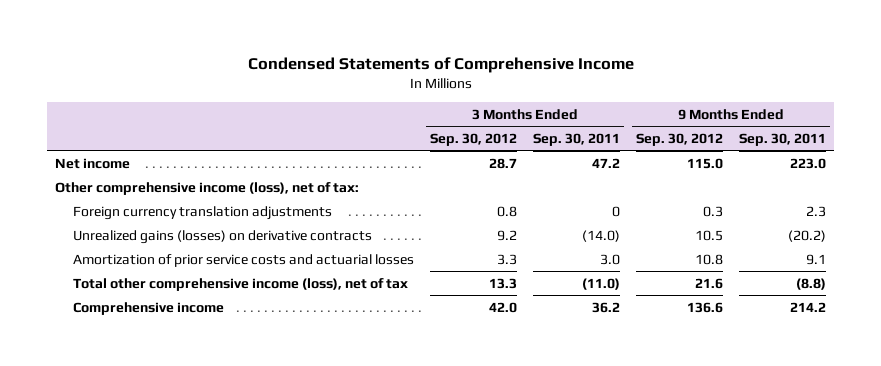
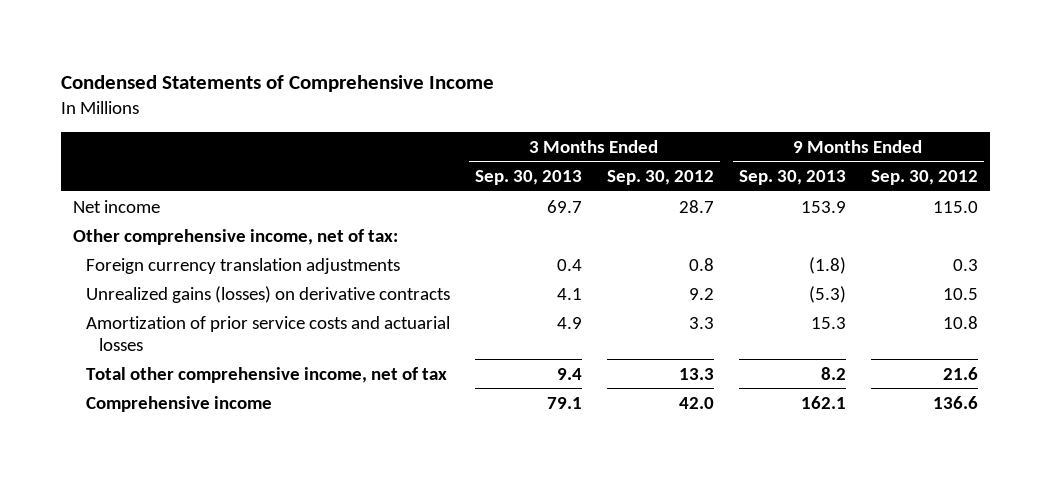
- | 3 Months Ended Sep. 30, 2012 | 3 Months Ended Sep. 30, 2011 | 9 Months Ended Sep. 30, 2012 | 9 Months Ended Sep. 30, 2011
+ | 3 Months Ended Sep. 30, 2013 | 3 Months Ended Sep. 30, 2012 | 9 Months Ended Sep. 30, 2013 | 9 Months Ended Sep. 30, 2012
- Other comprehensive income (loss), net of tax:
+ Other comprehensive income, net of tax:
- Total other comprehensive income (loss), net of tax | 13.3 | (11.0) | 21.6 | (8.8)
+ Total other comprehensive income, net of tax | 9.4 | 13.3 | 8.2 | 21.6

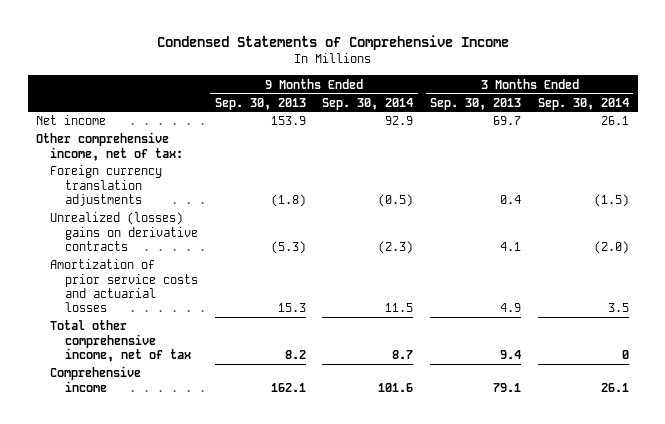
- | 3 Months Ended Sep. 30, 2013 | 3 Months Ended Sep. 30, 2012 | 9 Months Ended Sep. 30, 2013 | 9 Months Ended Sep. 30, 2012
+ | 9 Months Ended Sep. 30, 2013 | 9 Months Ended Sep. 30, 2014 | 3 Months Ended Sep. 30, 2013 | 3 Months Ended Sep. 30, 2014
- Unrealized gains (losses) on derivative contracts | 4.1 | 9.2 | (5.3) | 10.5
+ Unrealized (losses) gains on derivative contracts | (5.3) | (2.3) | 4.1 | (2.0)

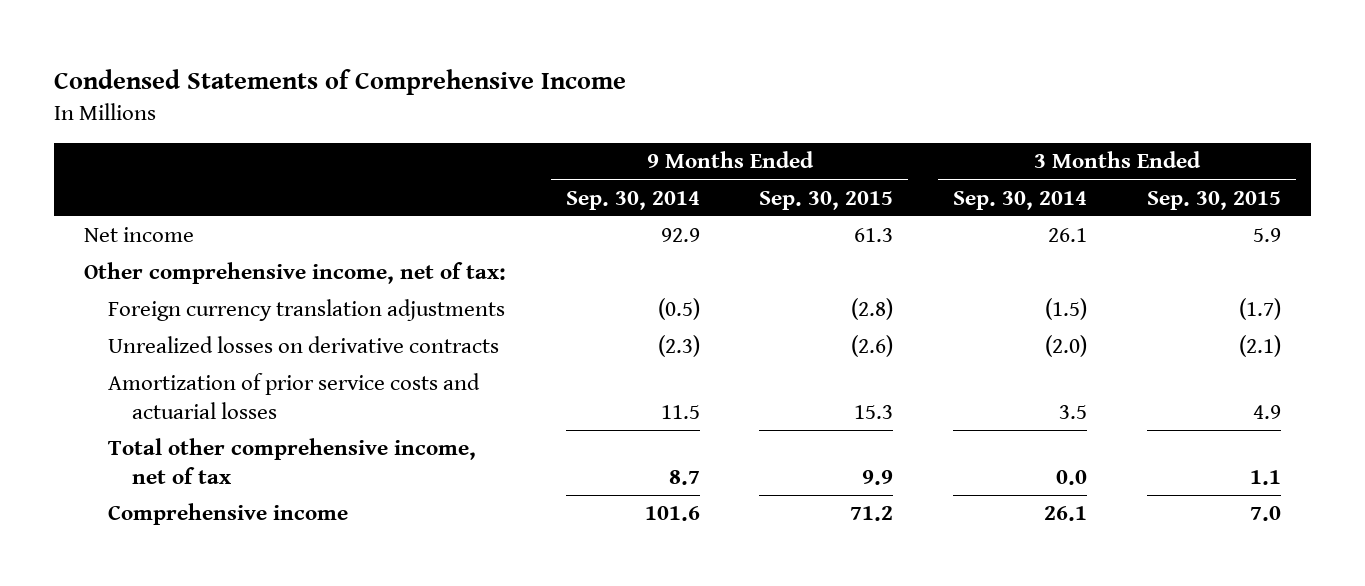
- | 9 Months Ended Sep. 30, 2013 | 9 Months Ended Sep. 30, 2014 | 3 Months Ended Sep. 30, 2013 | 3 Months Ended Sep. 30, 2014
+ | 9 Months Ended Sep. 30, 2014 | 9 Months Ended Sep. 30, 2015 | 3 Months Ended Sep. 30, 2014 | 3 Months Ended Sep. 30, 2015
- Unrealized (losses) gains on derivative contracts | (5.3) | (2.3) | 4.1 | (2.0)
+ Unrealized losses on derivative contracts | (2.3) | (2.6) | (2.0) | (2.1)
- Total other comprehensive income, net of tax | 8.2 | 8.7 | 9.4 | 0
+ Total other comprehensive income, net of tax | 8.7 | 9.9 | 0.0 | 1.1

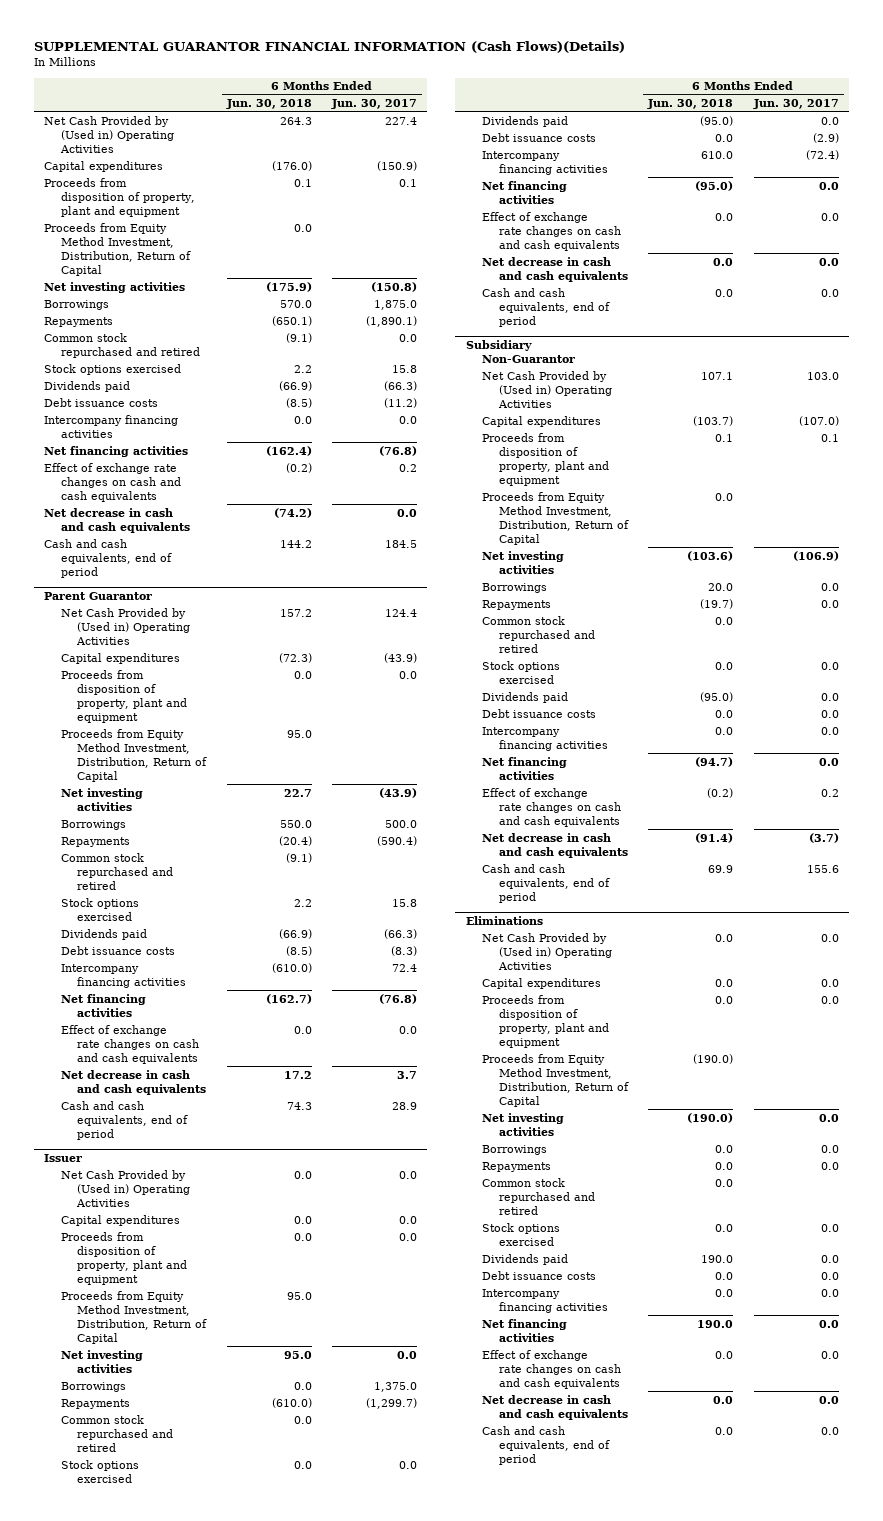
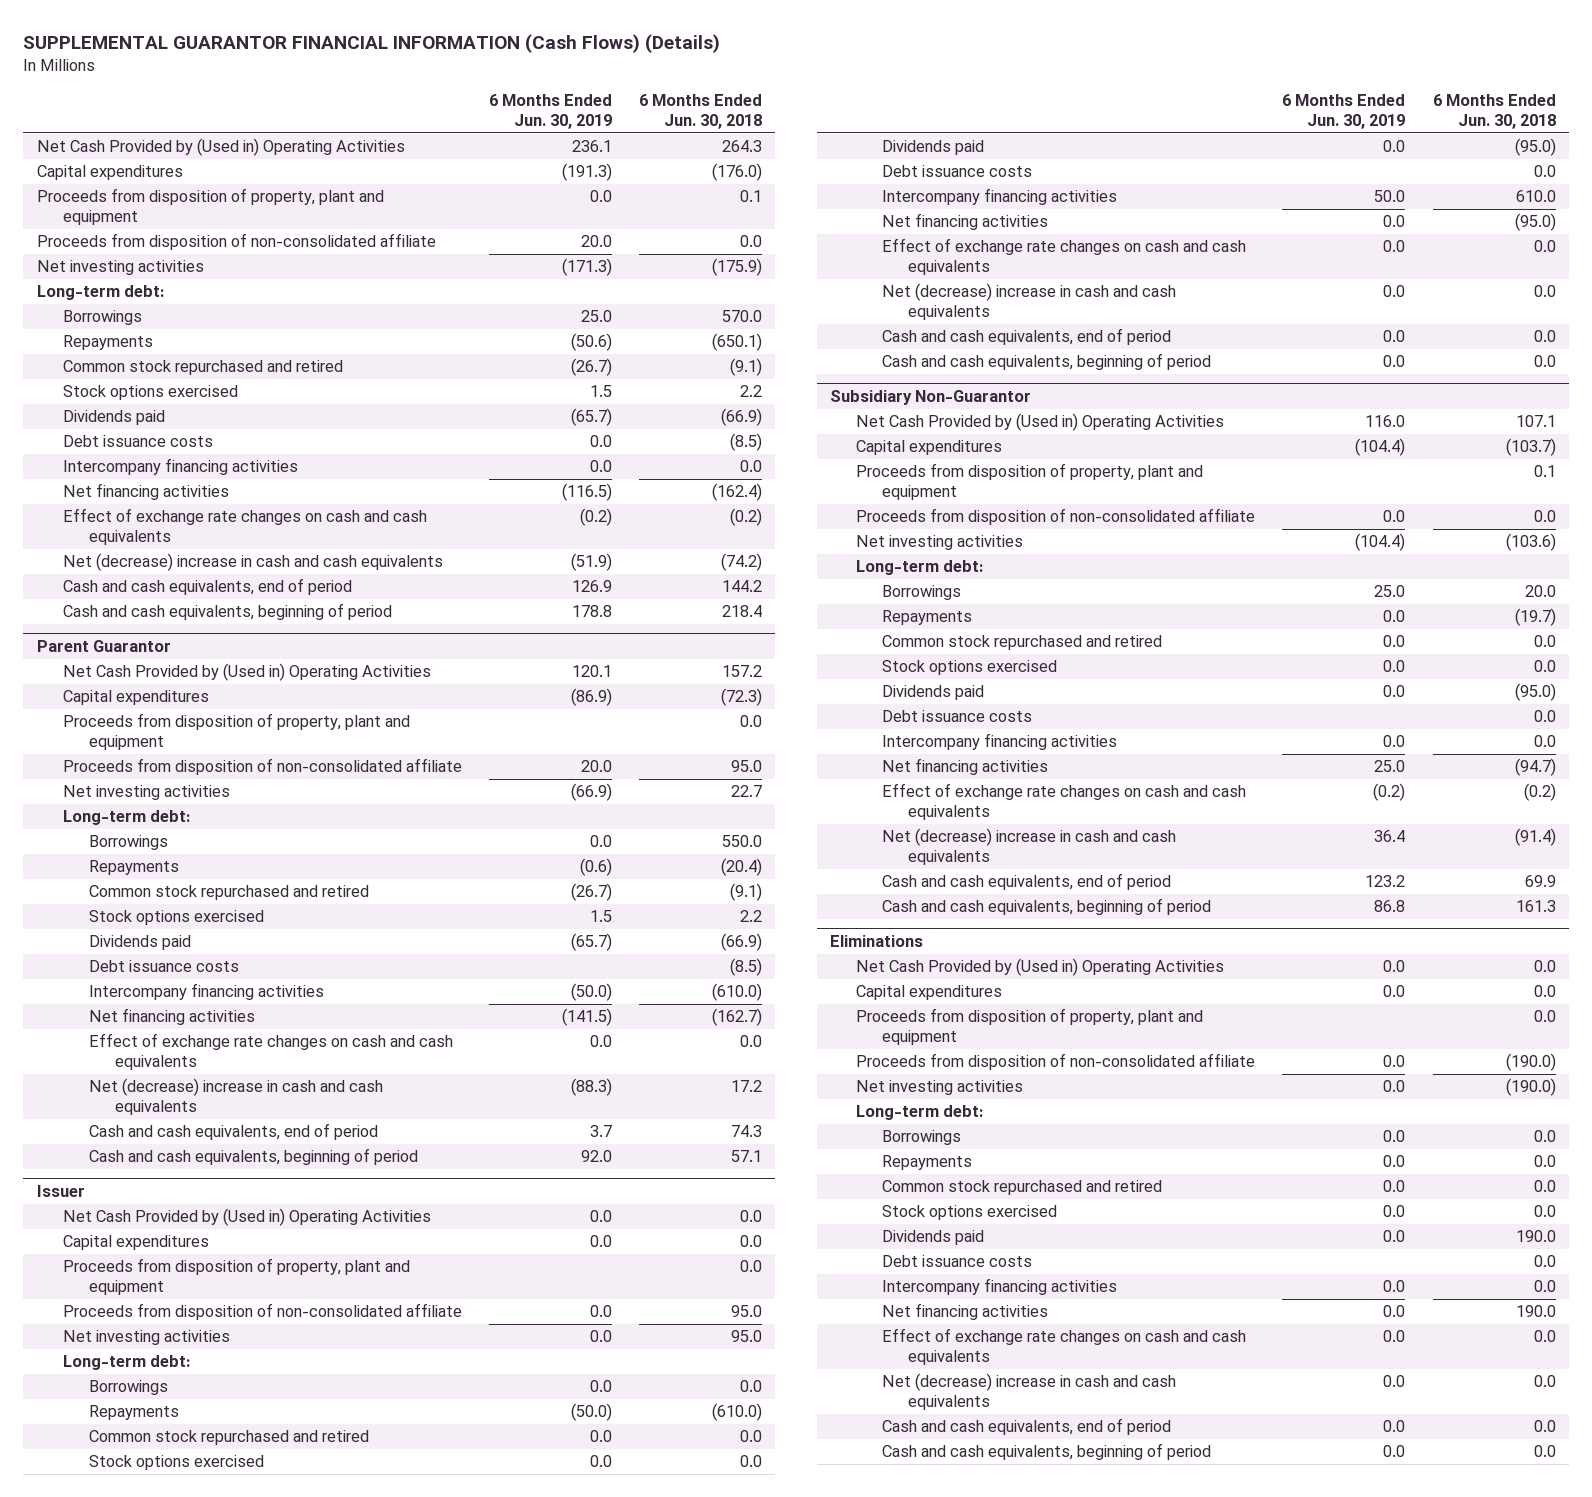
- SUPPLEMENTAL GUARANTOR FINANCIAL INFORMATION (Cash Flows)(Details)
+ SUPPLEMENTAL GUARANTOR FINANCIAL INFORMATION (Cash Flows) (Details)
- | 6 Months Ended Jun. 30, 2018 | 6 Months Ended Jun. 30, 2017
+ | 6 Months Ended Jun. 30, 2019 | 6 Months Ended Jun. 30, 2018
- Proceeds from Equity Method Investment, Distribution, Return of Capital | 0.0 |
+ Proceeds from disposition of non-consolidated affiliate | 20.0 | 0.0
+ Long-term debt:
- Net decrease in cash and cash equivalents | (74.2) | 0.0
+ Net (decrease) increase in cash and cash equivalents | (51.9) | (74.2)
+ Cash and cash equivalents, beginning of period | 178.8 | 218.4
@ Parent Guarantor
- Proceeds from Equity Method Investment, Distribution, Return of Capital | 95.0 |
+ Proceeds from disposition of non-consolidated affiliate | 20.0 | 95.0
+ Long-term debt:
- Net decrease in cash and cash equivalents | 17.2 | 3.7
+ Net (decrease) increase in cash and cash equivalents | (88.3) | 17.2
+ Cash and cash equivalents, beginning of period | 92.0 | 57.1
@ Issuer
- Proceeds from Equity Method Investment, Distribution, Return of Capital | 95.0 |
+ Proceeds from disposition of non-consolidated affiliate | 0.0 | 95.0
+ Long-term debt:
- Net decrease in cash and cash equivalents | 0.0 | 0.0
+ Net (decrease) increase in cash and cash equivalents | 0.0 | 0.0
+ Cash and cash equivalents, beginning of period | 0.0 | 0.0
@ Subsidiary Non-Guarantor
- Proceeds from Equity Method Investment, Distribution, Return of Capital | 0.0 |
+ Proceeds from disposition of non-consolidated affiliate | 0.0 | 0.0
+ Long-term debt:
- Net decrease in cash and cash equivalents | (91.4) | (3.7)
+ Net (decrease) increase in cash and cash equivalents | 36.4 | (91.4)
+ Cash and cash equivalents, beginning of period | 86.8 | 161.3
@ Eliminations
- Proceeds from Equity Method Investment, Distribution, Return of Capital | (190.0) |
+ Proceeds from disposition of non-consolidated affiliate | 0.0 | (190.0)
+ Long-term debt:
- Net decrease in cash and cash equivalents | 0.0 | 0.0
+ Net (decrease) increase in cash and cash equivalents | 0.0 | 0.0
+ Cash and cash equivalents, beginning of period | 0.0 | 0.0

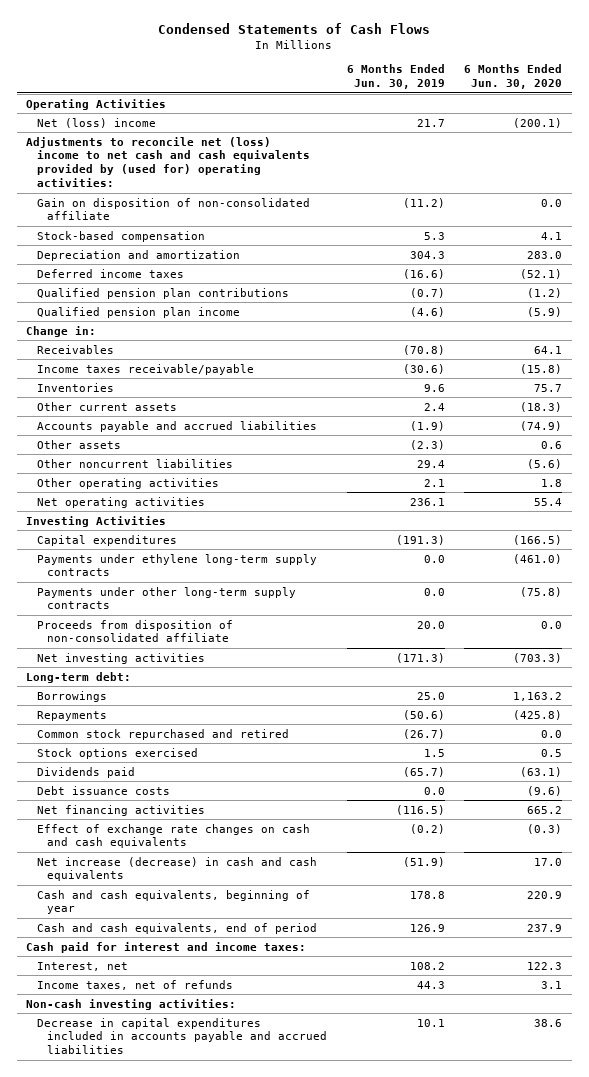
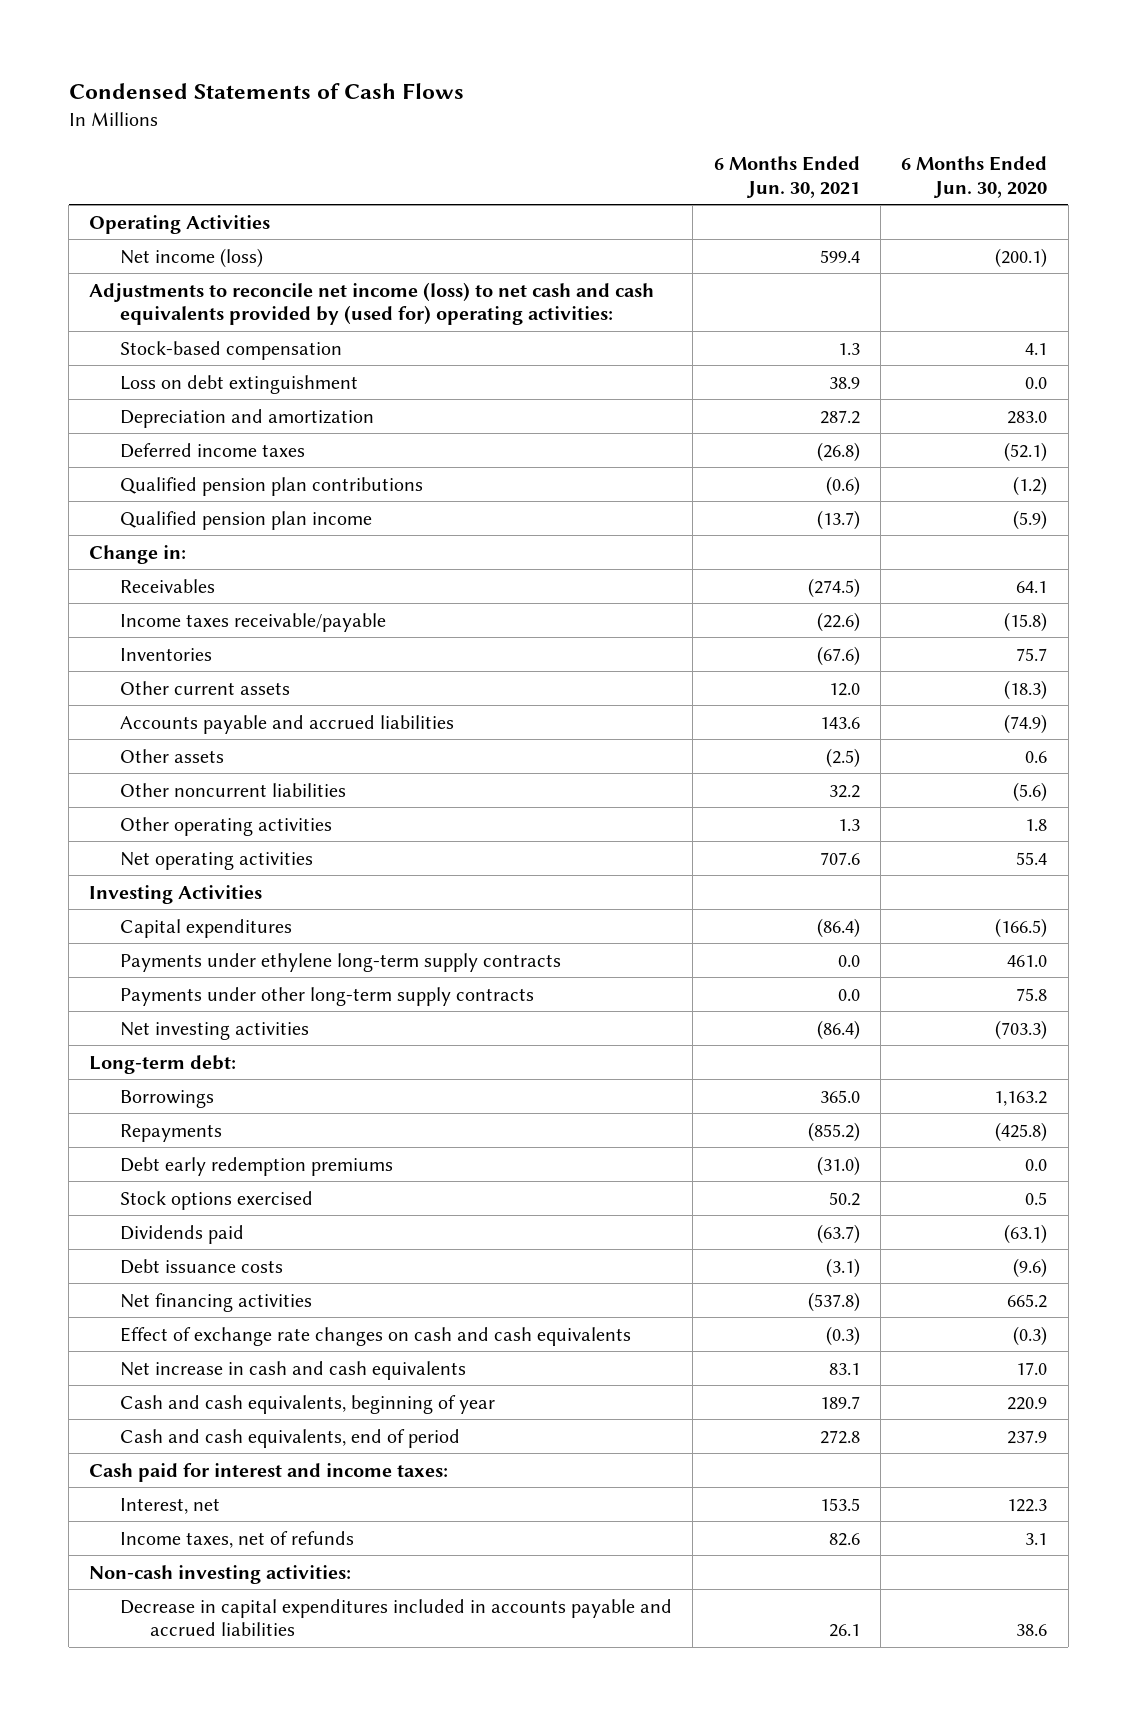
- | 6 Months Ended Jun. 30, 2019 | 6 Months Ended Jun. 30, 2020
+ | 6 Months Ended Jun. 30, 2021 | 6 Months Ended Jun. 30, 2020
- Net (loss) income | 21.7 | (200.1)
- Adjustments to reconcile net (loss) income to net cash and cash equivalents provided by (used for) operating activities:
- Gain on disposition of non-consolidated affiliate | (11.2) | 0.0
+ Net income (loss) | 599.4 | (200.1)
+ Adjustments to reconcile net income (loss) to net cash and cash equivalents provided by (used for) operating activities:
+ Loss on debt extinguishment | 38.9 | 0.0
- Payments under ethylene long-term supply contracts | 0.0 | (461.0)
- Payments under other long-term supply contracts | 0.0 | (75.8)
- Proceeds from disposition of non-consolidated affiliate | 20.0 | 0.0
+ Payments under ethylene long-term supply contracts | 0.0 | 461.0
+ Payments under other long-term supply contracts | 0.0 | 75.8
- Common stock repurchased and retired | (26.7) | 0.0
+ Debt early redemption premiums | (31.0) | 0.0
- Net increase (decrease) in cash and cash equivalents | (51.9) | 17.0
+ Net increase in cash and cash equivalents | 83.1 | 17.0

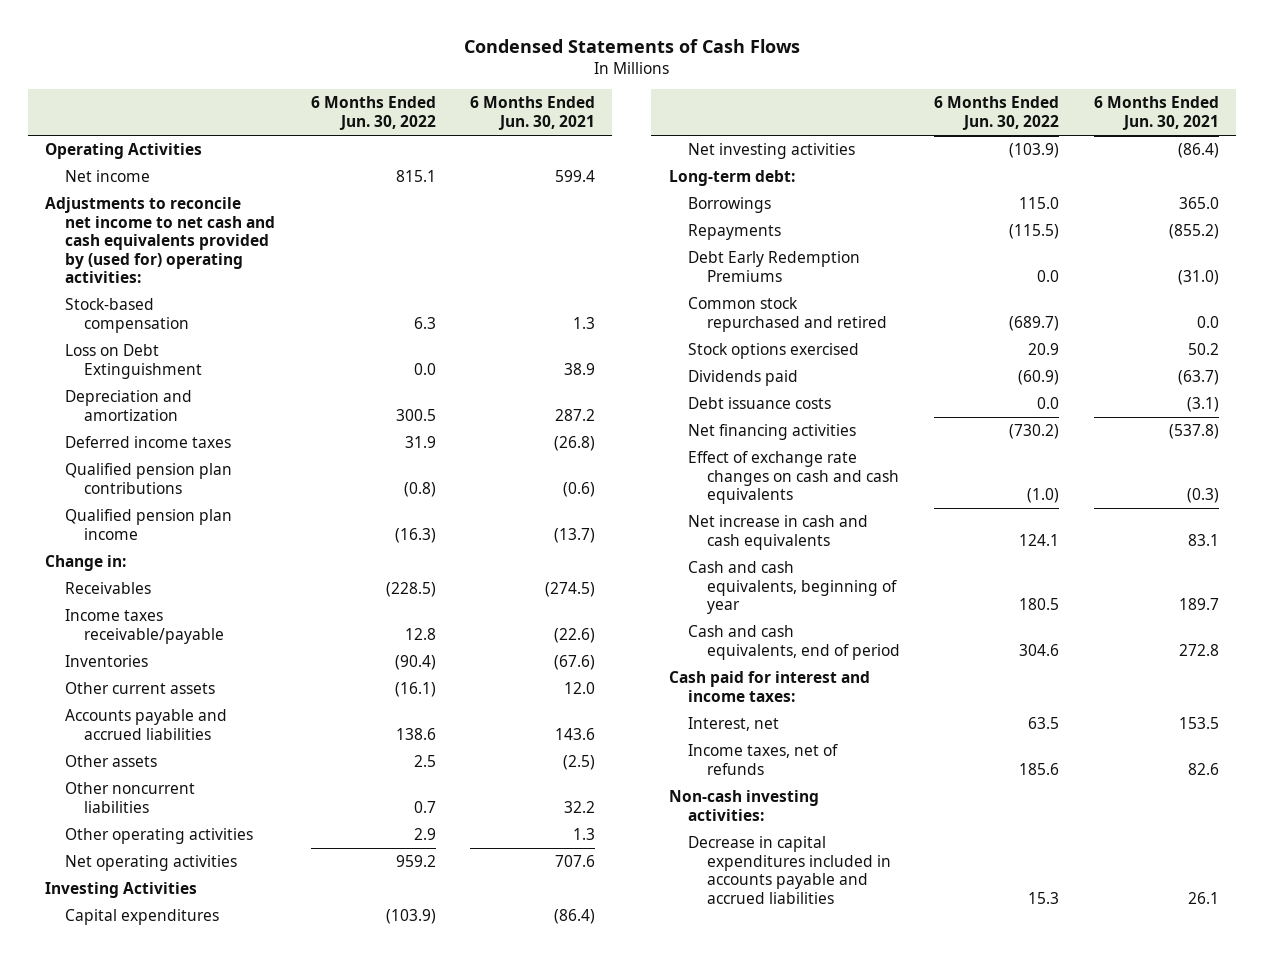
- | 6 Months Ended Jun. 30, 2021 | 6 Months Ended Jun. 30, 2020
+ | 6 Months Ended Jun. 30, 2022 | 6 Months Ended Jun. 30, 2021
- Net income (loss) | 599.4 | (200.1)
- Adjustments to reconcile net income (loss) to net cash and cash equivalents provided by (used for) operating activities:
+ Net income | 815.1 | 599.4
+ Adjustments to reconcile net income to net cash and cash equivalents provided by (used for) operating activities:
- Loss on debt extinguishment | 38.9 | 0.0
+ Loss on Debt Extinguishment | 0.0 | 38.9
- Payments under ethylene long-term supply contracts | 0.0 | 461.0
- Payments under other long-term supply contracts | 0.0 | 75.8
- Debt early redemption premiums | (31.0) | 0.0
+ Debt Early Redemption Premiums | 0.0 | (31.0)
+ Common stock repurchased and retired | (689.7) | 0.0

